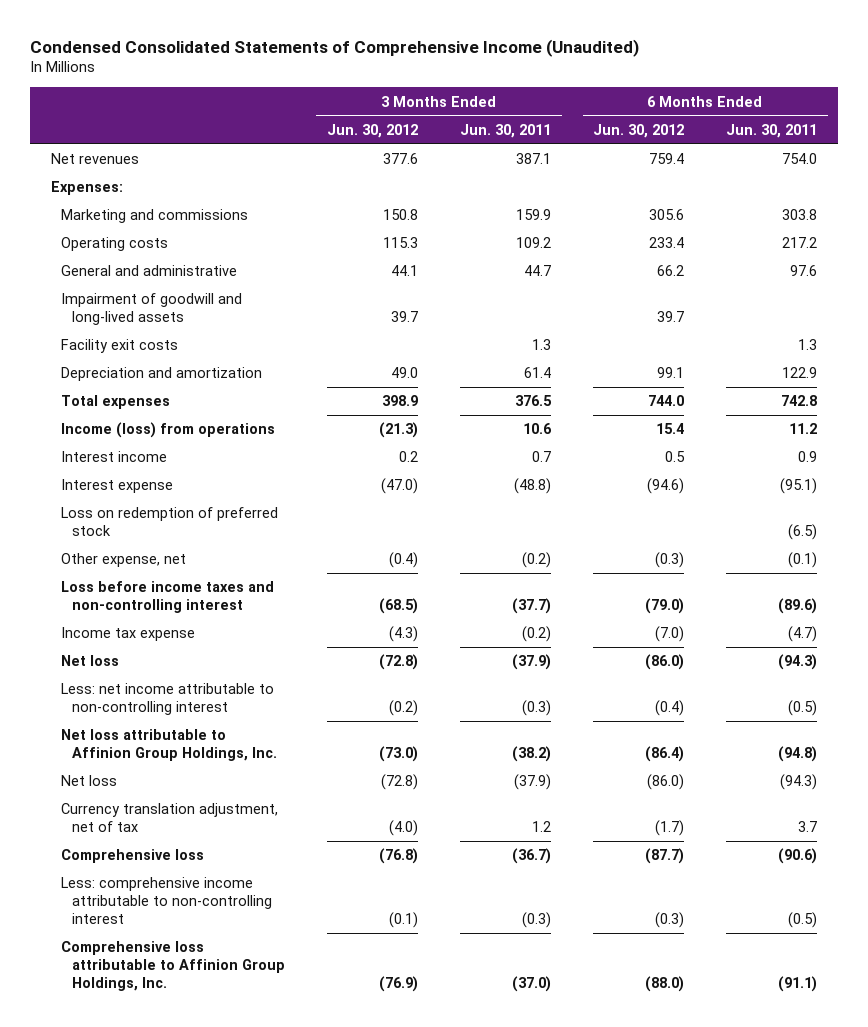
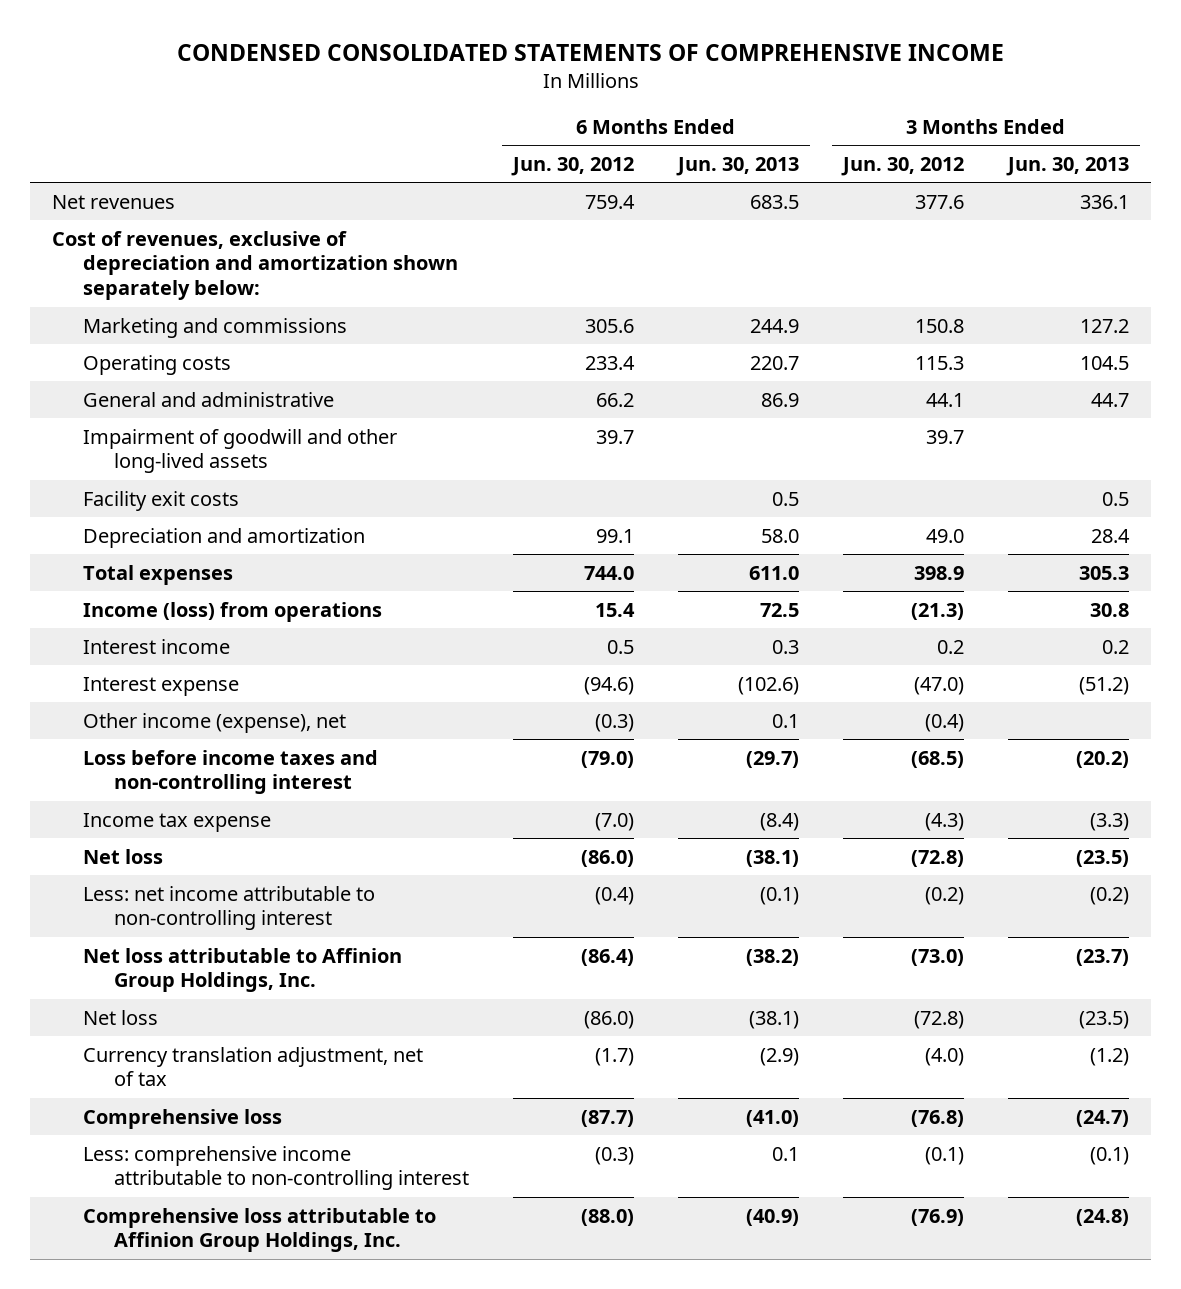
- Condensed Consolidated Statements of Comprehensive Income (Unaudited)
+ CONDENSED CONSOLIDATED STATEMENTS OF COMPREHENSIVE INCOME
- | 3 Months Ended Jun. 30, 2012 | 3 Months Ended Jun. 30, 2011 | 6 Months Ended Jun. 30, 2012 | 6 Months Ended Jun. 30, 2011
+ | 6 Months Ended Jun. 30, 2012 | 6 Months Ended Jun. 30, 2013 | 3 Months Ended Jun. 30, 2012 | 3 Months Ended Jun. 30, 2013
- Expenses:
+ Cost of revenues, exclusive of depreciation and amortization shown separately below:
- Impairment of goodwill and long-lived assets | 39.7 | | 39.7 |
+ Impairment of goodwill and other long-lived assets | 39.7 | | 39.7 |
- Loss on redemption of preferred stock | | | | (6.5)
- Other expense, net | (0.4) | (0.2) | (0.3) | (0.1)
+ Other income (expense), net | (0.3) | 0.1 | (0.4) |

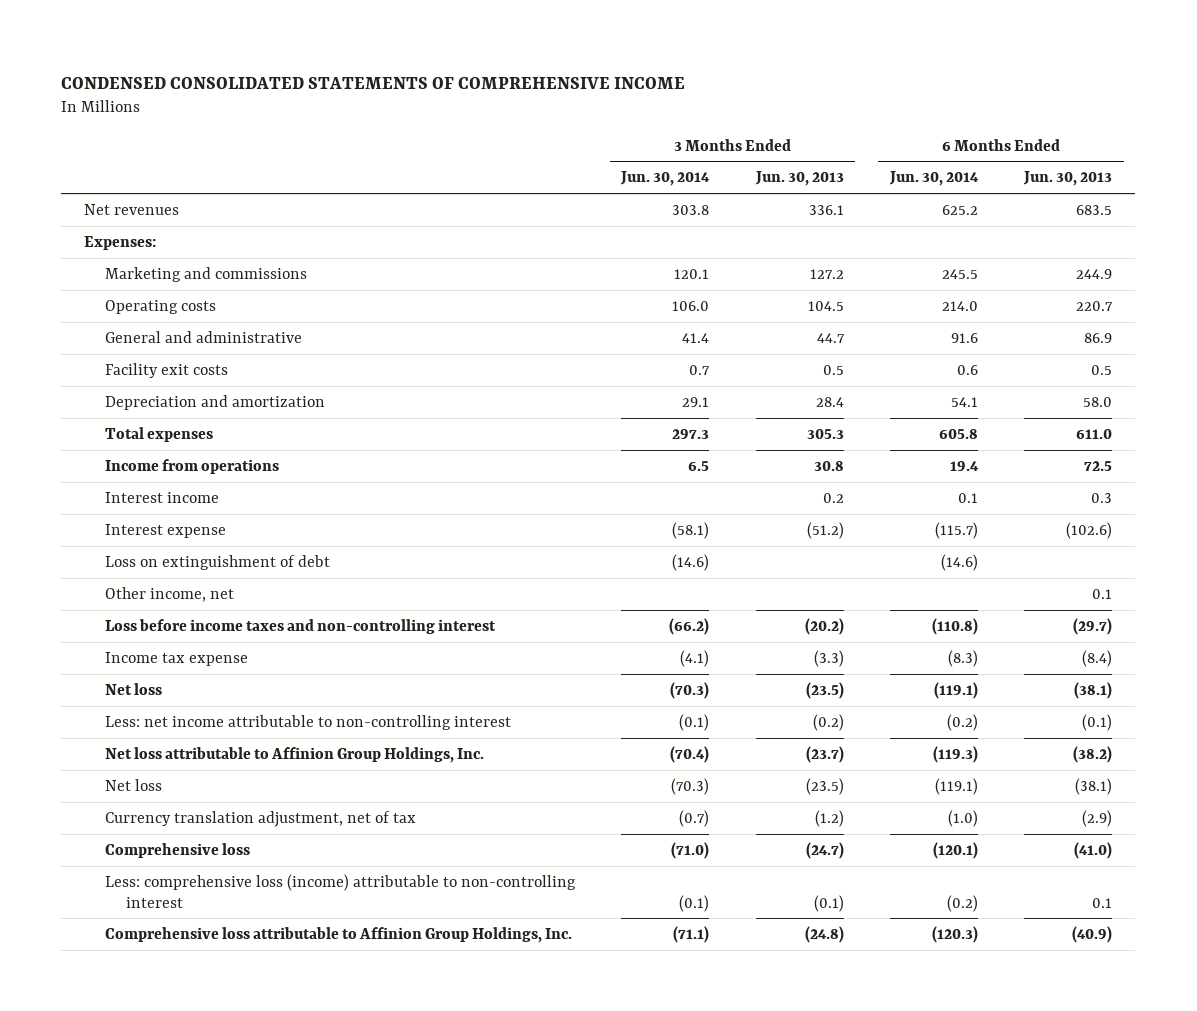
- | 6 Months Ended Jun. 30, 2012 | 6 Months Ended Jun. 30, 2013 | 3 Months Ended Jun. 30, 2012 | 3 Months Ended Jun. 30, 2013
+ | 3 Months Ended Jun. 30, 2014 | 3 Months Ended Jun. 30, 2013 | 6 Months Ended Jun. 30, 2014 | 6 Months Ended Jun. 30, 2013
- Cost of revenues, exclusive of depreciation and amortization shown separately below:
+ Expenses:
- Impairment of goodwill and other long-lived assets | 39.7 | | 39.7 |
- Income (loss) from operations | 15.4 | 72.5 | (21.3) | 30.8
+ Income from operations | 6.5 | 30.8 | 19.4 | 72.5
- Other income (expense), net | (0.3) | 0.1 | (0.4) |
+ Loss on extinguishment of debt | (14.6) | | (14.6) |
+ Other income, net | | | | 0.1
- Less: comprehensive income attributable to non-controlling interest | (0.3) | 0.1 | (0.1) | (0.1)
+ Less: comprehensive loss (income) attributable to non-controlling interest | (0.1) | (0.1) | (0.2) | 0.1

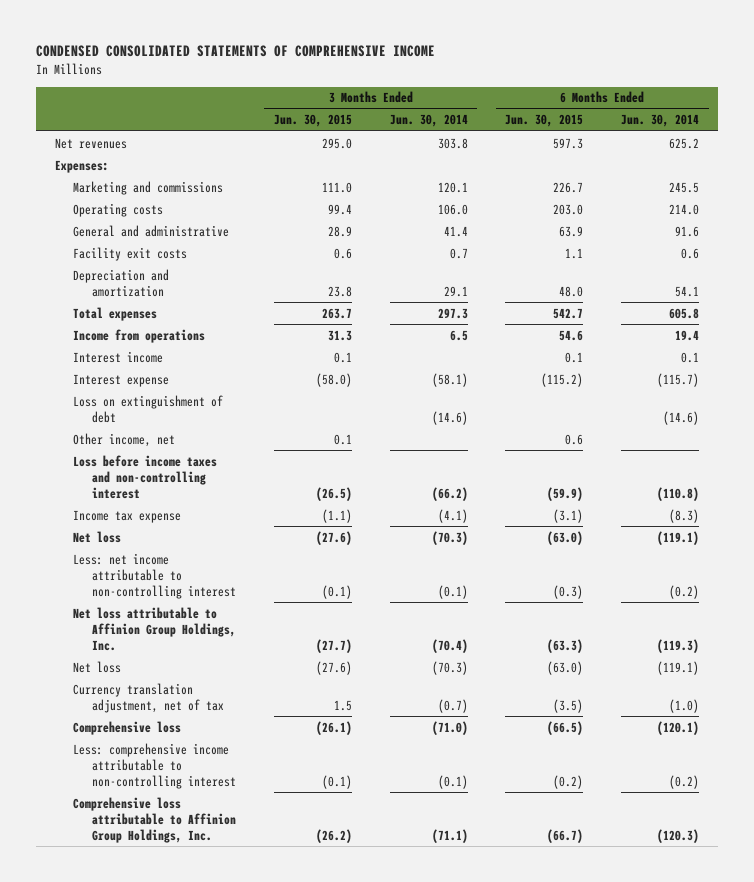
- | 3 Months Ended Jun. 30, 2014 | 3 Months Ended Jun. 30, 2013 | 6 Months Ended Jun. 30, 2014 | 6 Months Ended Jun. 30, 2013
+ | 3 Months Ended Jun. 30, 2015 | 3 Months Ended Jun. 30, 2014 | 6 Months Ended Jun. 30, 2015 | 6 Months Ended Jun. 30, 2014
- Less: comprehensive loss (income) attributable to non-controlling interest | (0.1) | (0.1) | (0.2) | 0.1
+ Less: comprehensive income attributable to non-controlling interest | (0.1) | (0.1) | (0.2) | (0.2)

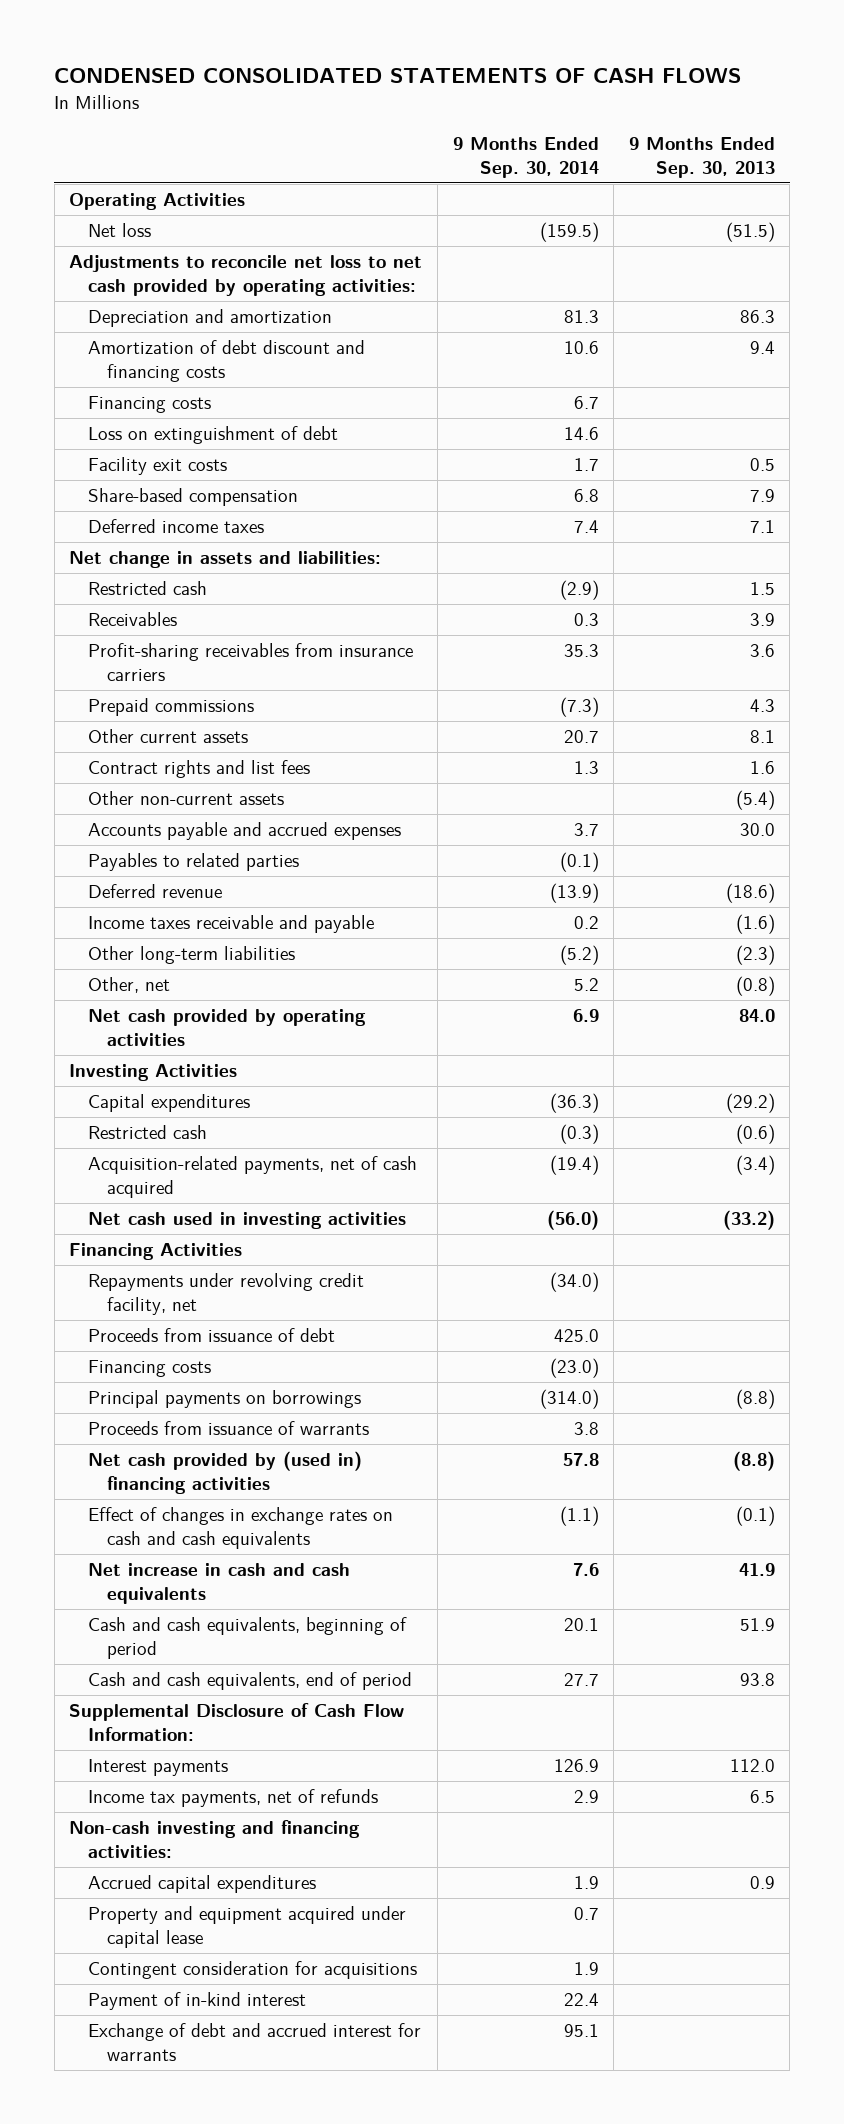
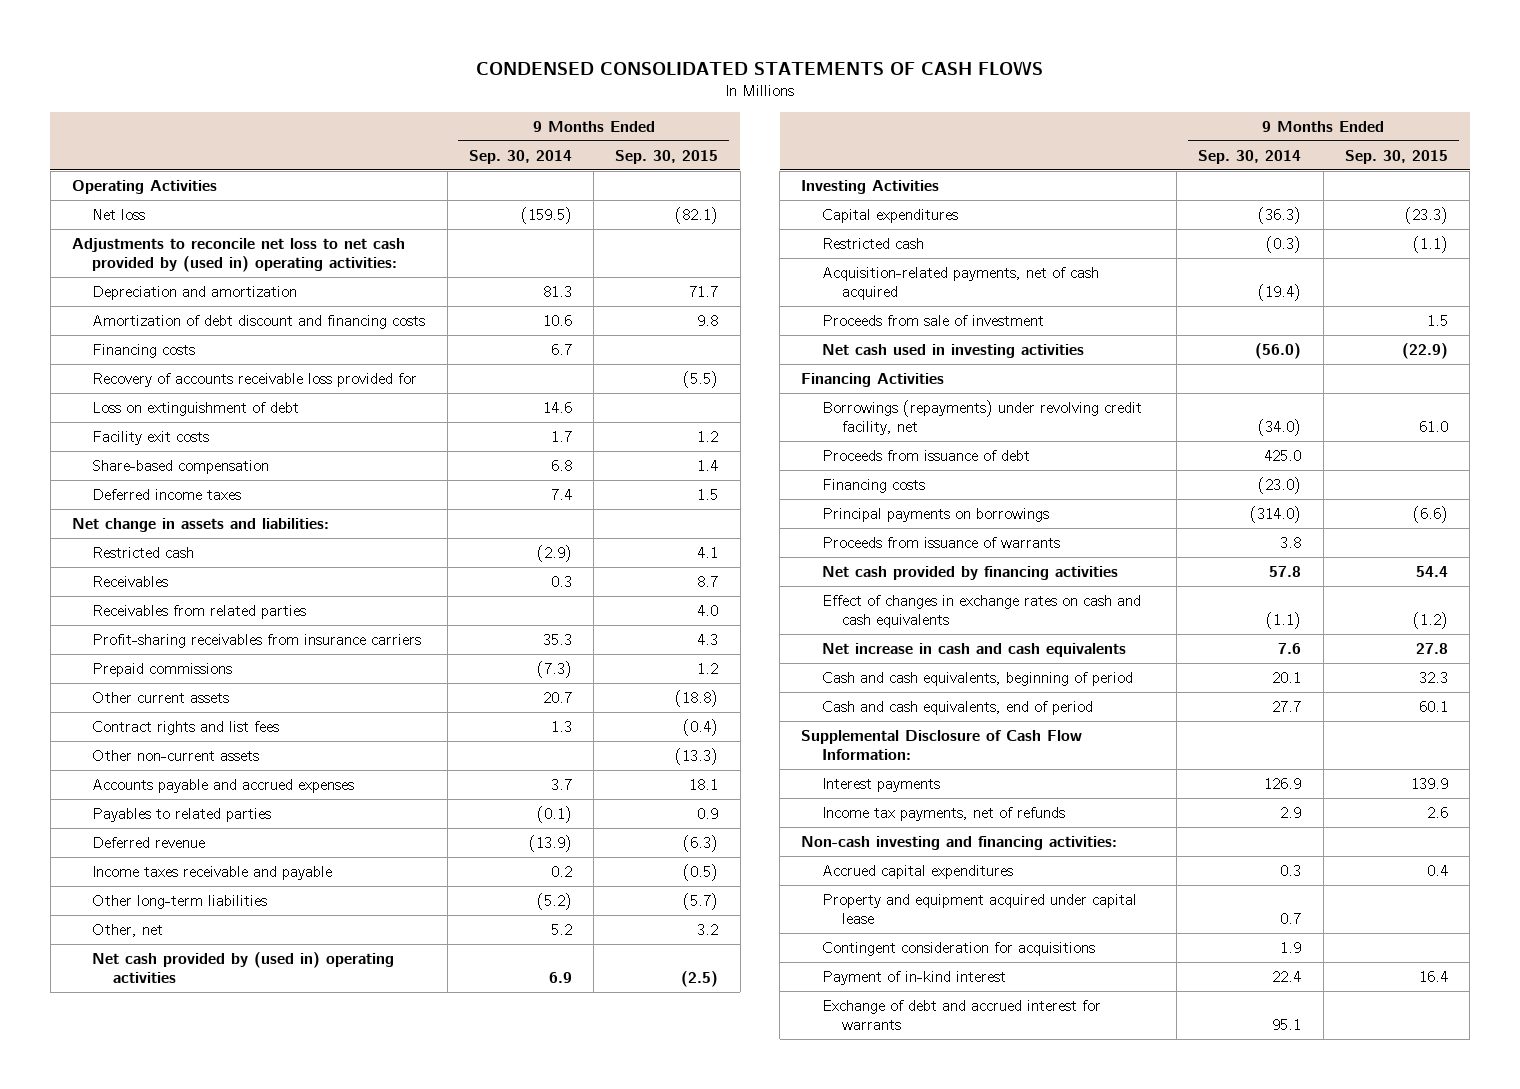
- | 9 Months Ended Sep. 30, 2014 | 9 Months Ended Sep. 30, 2013
+ | 9 Months Ended Sep. 30, 2014 | 9 Months Ended Sep. 30, 2015
- Adjustments to reconcile net loss to net cash provided by operating activities:
+ Adjustments to reconcile net loss to net cash provided by (used in) operating activities:
+ Recovery of accounts receivable loss provided for | | (5.5)
+ Receivables from related parties | | 4.0
- Net cash provided by operating activities | 6.9 | 84.0
+ Net cash provided by (used in) operating activities | 6.9 | (2.5)
+ Proceeds from sale of investment | | 1.5
- Repayments under revolving credit facility, net | (34.0) |
+ Borrowings (repayments) under revolving credit facility, net | (34.0) | 61.0
- Net cash provided by (used in) financing activities | 57.8 | (8.8)
+ Net cash provided by financing activities | 57.8 | 54.4
- Accrued capital expenditures | 1.9 | 0.9
+ Accrued capital expenditures | 0.3 | 0.4

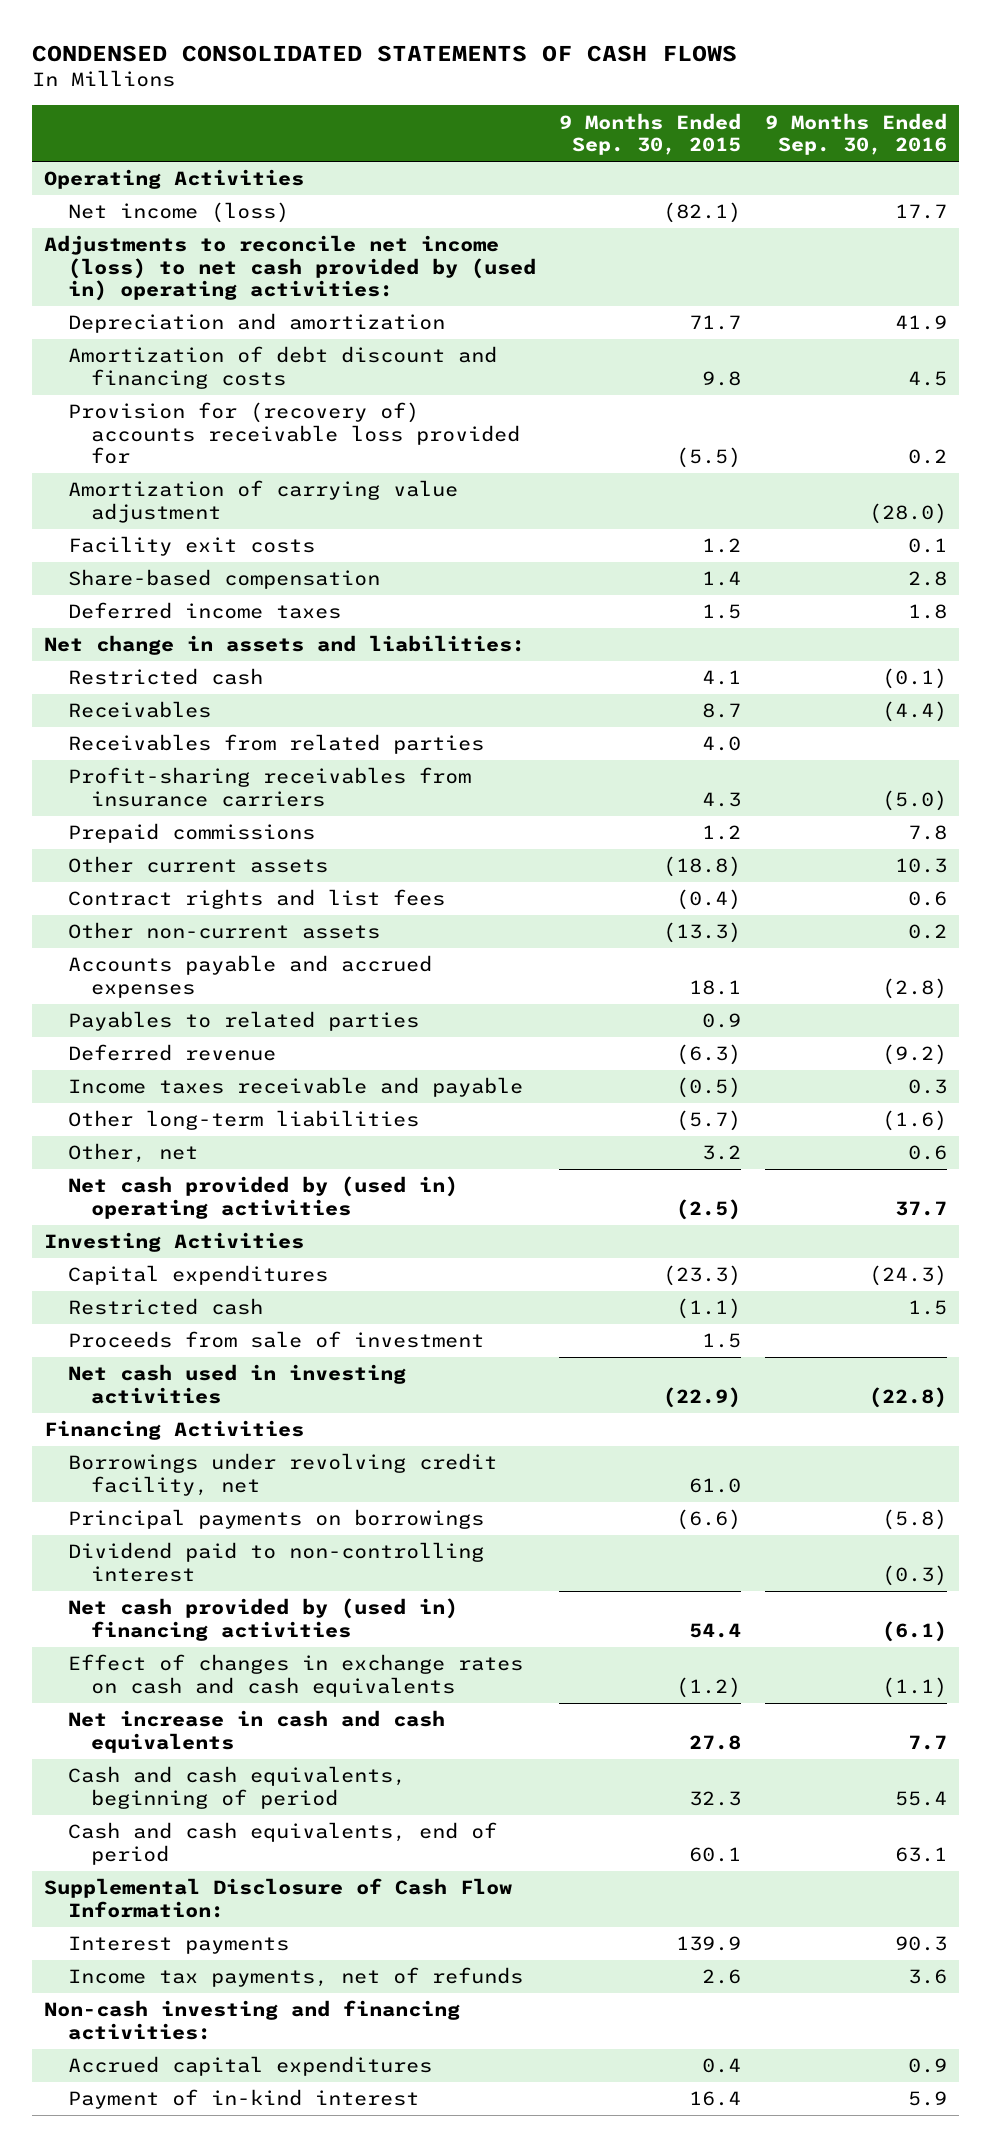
- | 9 Months Ended Sep. 30, 2014 | 9 Months Ended Sep. 30, 2015
+ | 9 Months Ended Sep. 30, 2015 | 9 Months Ended Sep. 30, 2016
- Net loss | (159.5) | (82.1)
- Adjustments to reconcile net loss to net cash provided by (used in) operating activities:
+ Net income (loss) | (82.1) | 17.7
+ Adjustments to reconcile net income (loss) to net cash provided by (used in) operating activities:
- Financing costs | 6.7 |
- Recovery of accounts receivable loss provided for | | (5.5)
- Loss on extinguishment of debt | 14.6 |
+ Provision for (recovery of) accounts receivable loss provided for | (5.5) | 0.2
+ Amortization of carrying value adjustment | | (28.0)
- Acquisition-related payments, net of cash acquired | (19.4) |
- Borrowings (repayments) under revolving credit facility, net | (34.0) | 61.0
- Proceeds from issuance of debt | 425.0 |
- Financing costs | (23.0) |
+ Borrowings under revolving credit facility, net | 61.0 |
- Proceeds from issuance of warrants | 3.8 |
- Net cash provided by financing activities | 57.8 | 54.4
+ Dividend paid to non-controlling interest | | (0.3)
+ Net cash provided by (used in) financing activities | 54.4 | (6.1)
- Property and equipment acquired under capital lease | 0.7 |
- Contingent consideration for acquisitions | 1.9 |
- Exchange of debt and accrued interest for warrants | 95.1 |

